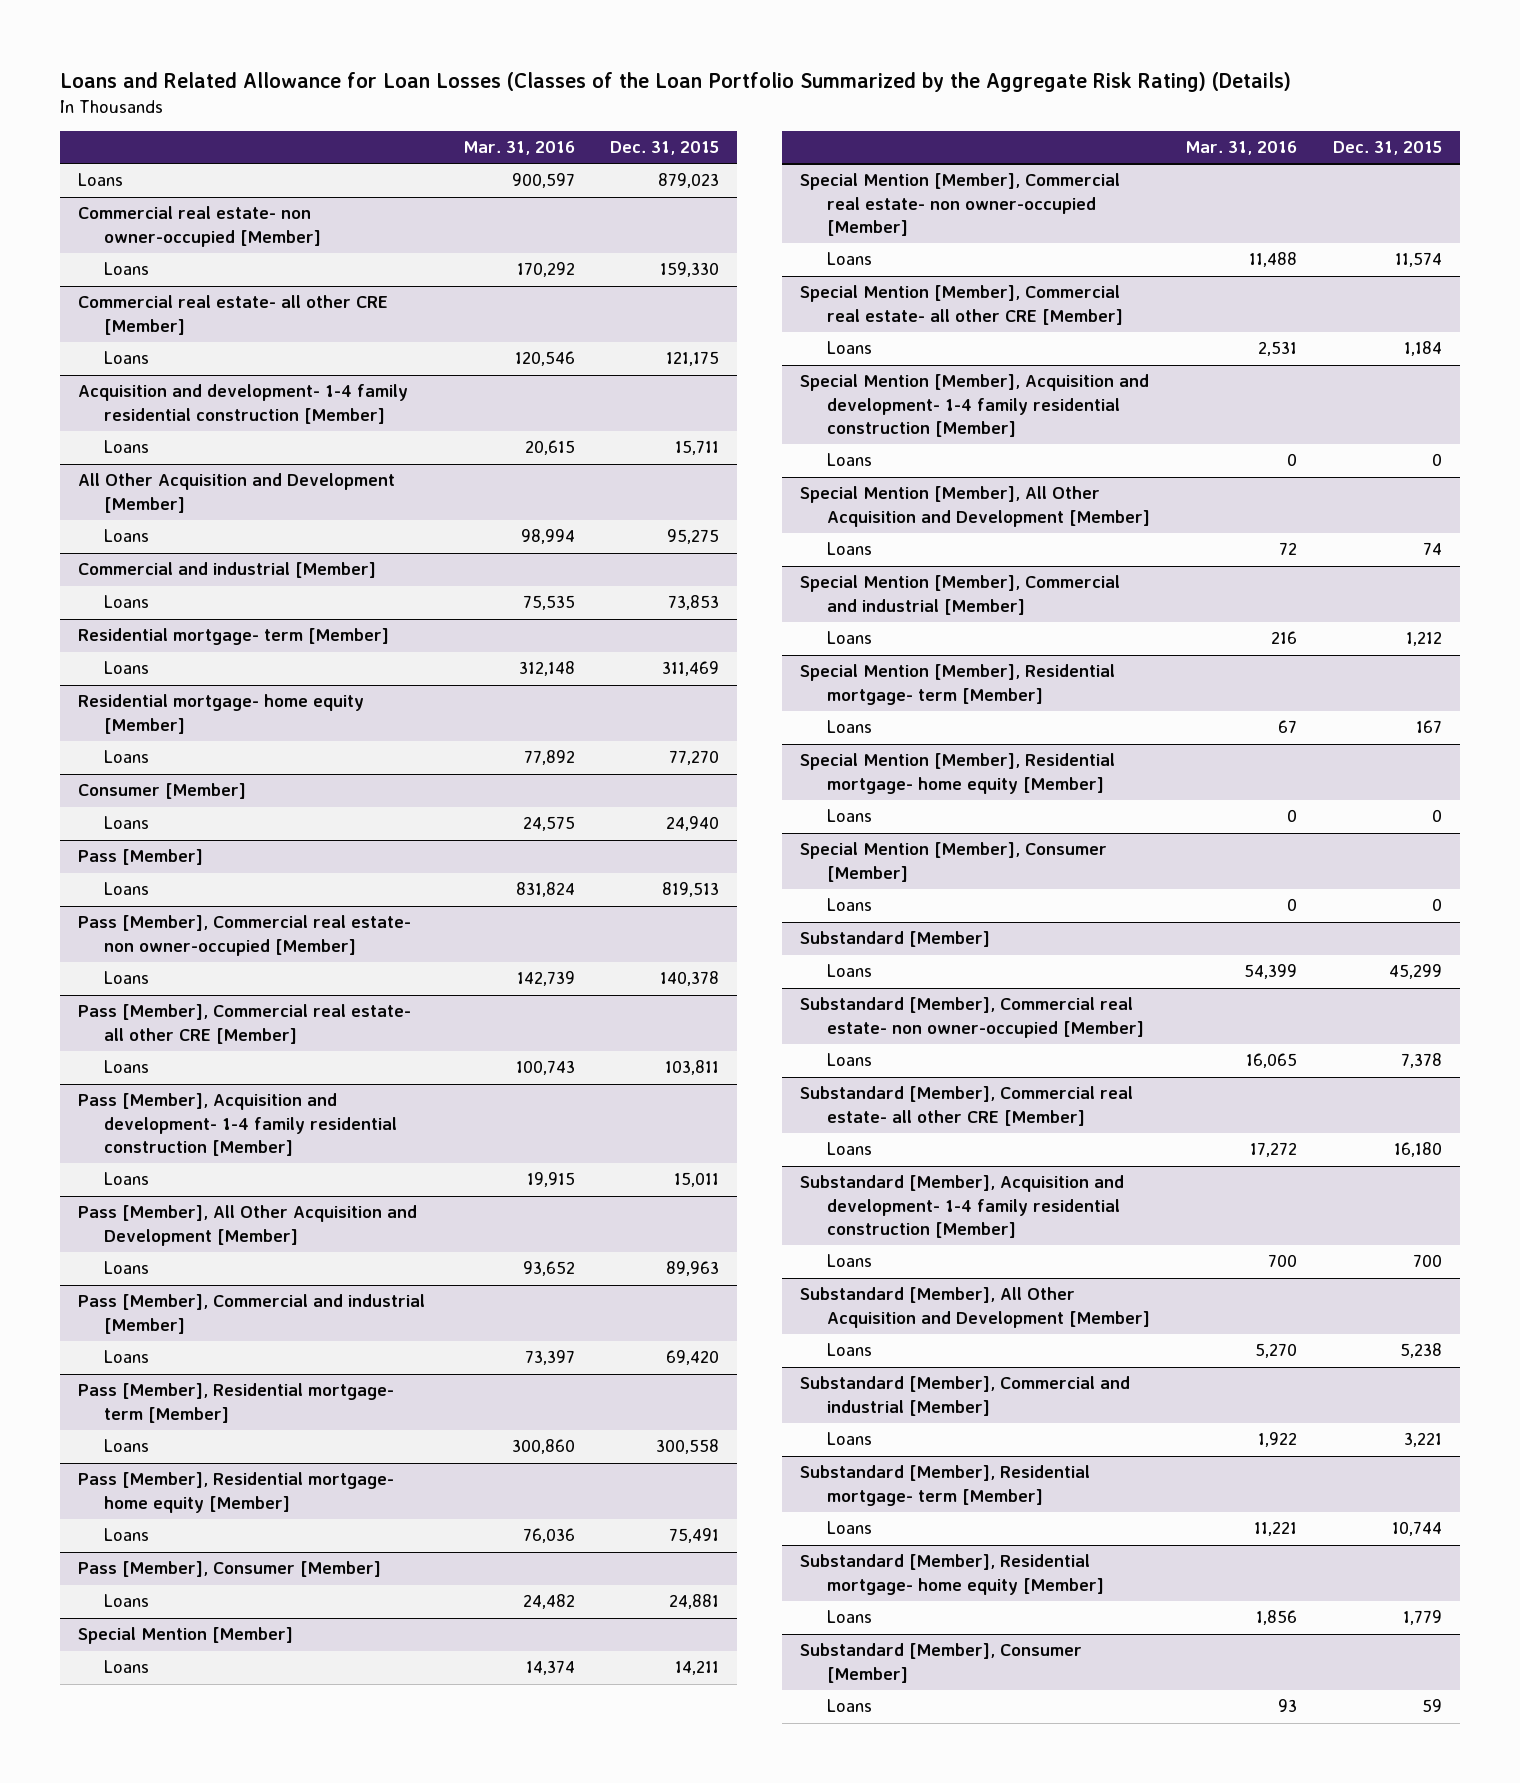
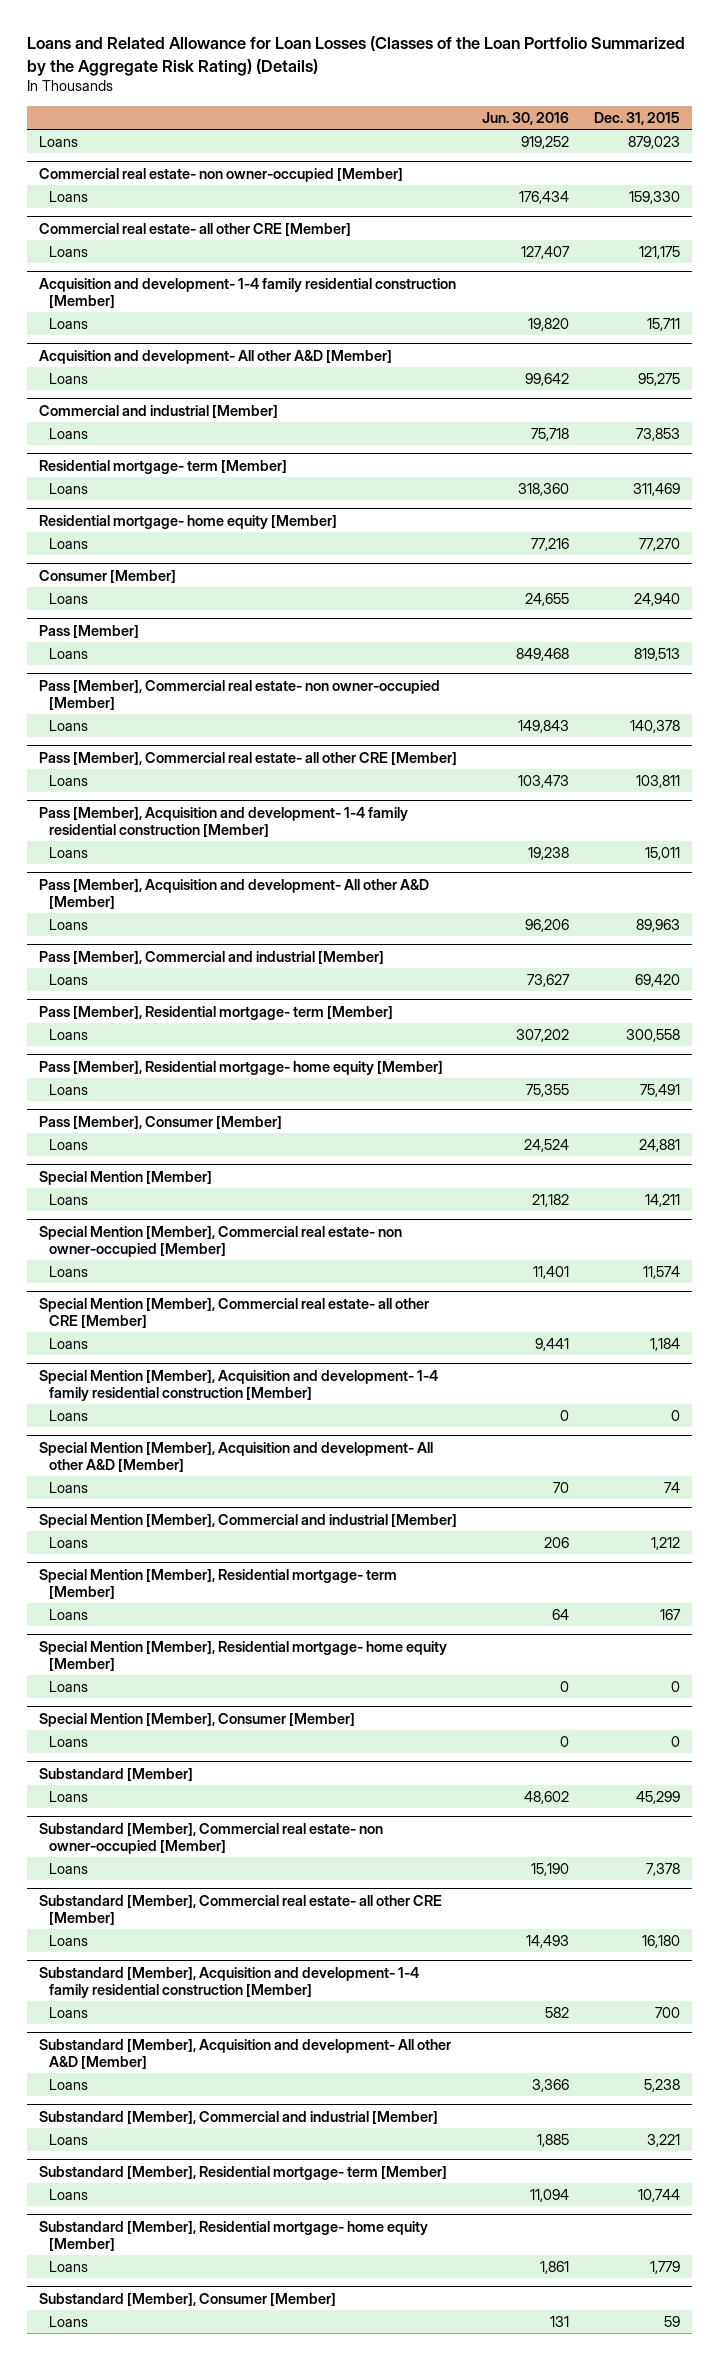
- | Mar. 31, 2016 | Dec. 31, 2015
+ | Jun. 30, 2016 | Dec. 31, 2015
- All Other Acquisition and Development [Member]
+ Acquisition and development- All other A&D [Member]
- Pass [Member], All Other Acquisition and Development [Member]
+ Pass [Member], Acquisition and development- All other A&D [Member]
- Special Mention [Member], All Other Acquisition and Development [Member]
+ Special Mention [Member], Acquisition and development- All other A&D [Member]
- Substandard [Member], All Other Acquisition and Development [Member]
+ Substandard [Member], Acquisition and development- All other A&D [Member]

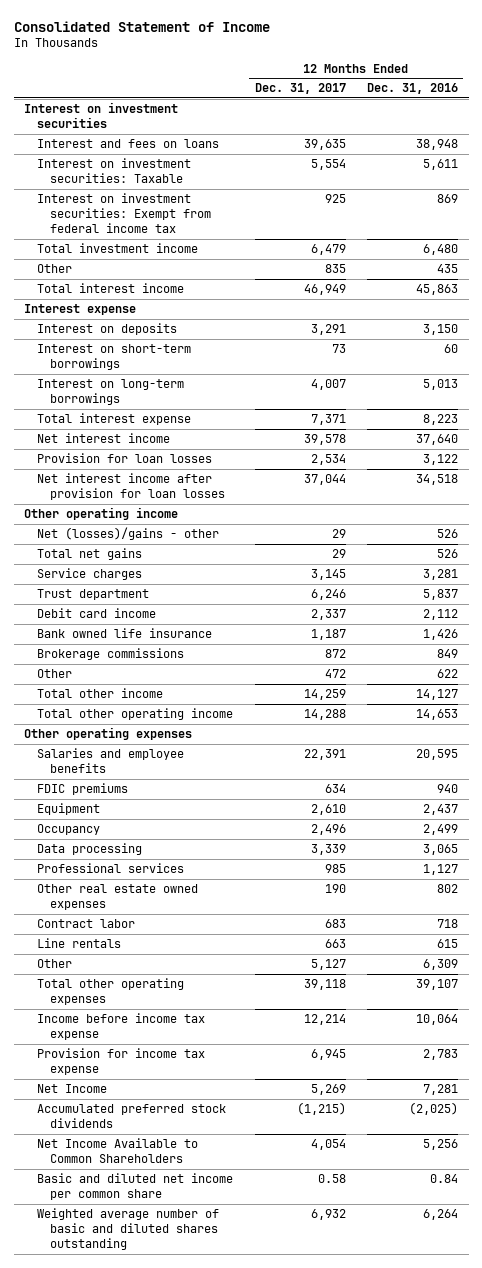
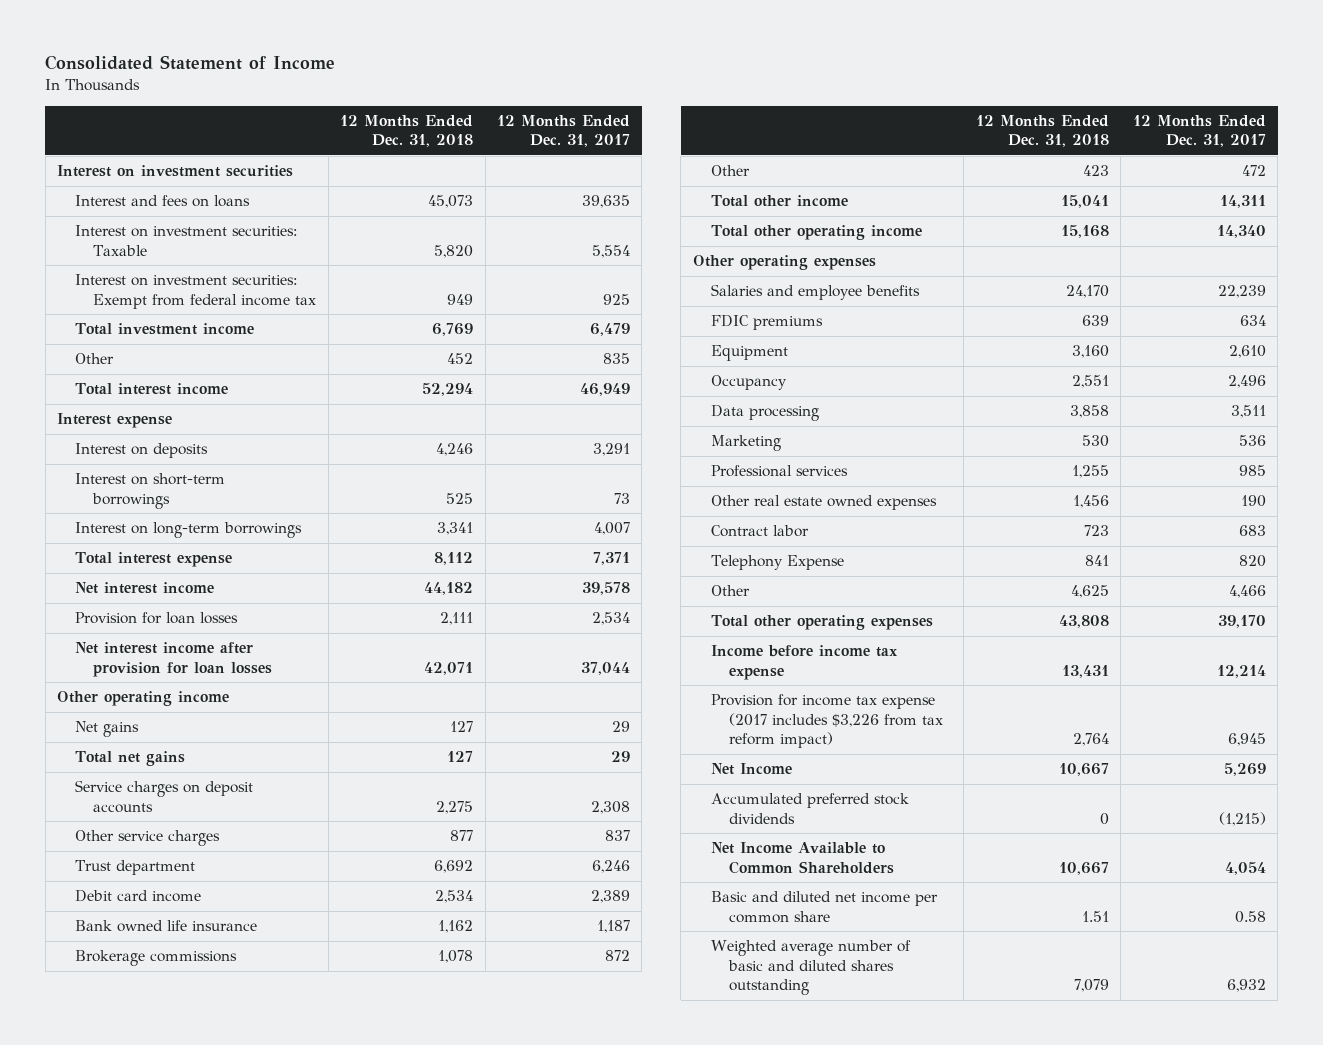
- | 12 Months Ended Dec. 31, 2017 | 12 Months Ended Dec. 31, 2016
+ | 12 Months Ended Dec. 31, 2018 | 12 Months Ended Dec. 31, 2017
- Net (losses)/gains - other | 29 | 526
+ Net gains | 127 | 29
- Service charges | 3,145 | 3,281
+ Service charges on deposit accounts | 2,275 | 2,308
+ Other service charges | 877 | 837
- Debit card income | 2,337 | 2,112
+ Debit card income | 2,534 | 2,389
- Total other income | 14,259 | 14,127
- Total other operating income | 14,288 | 14,653
+ Total other income | 15,041 | 14,311
+ Total other operating income | 15,168 | 14,340
- Salaries and employee benefits | 22,391 | 20,595
+ Salaries and employee benefits | 24,170 | 22,239
- Data processing | 3,339 | 3,065
+ Data processing | 3,858 | 3,511
+ Marketing | 530 | 536
- Line rentals | 663 | 615
- Other | 5,127 | 6,309
- Total other operating expenses | 39,118 | 39,107
+ Telephony Expense | 841 | 820
+ Other | 4,625 | 4,466
+ Total other operating expenses | 43,808 | 39,170
- Provision for income tax expense | 6,945 | 2,783
+ Provision for income tax expense (2017 includes $3,226 from tax reform impact) | 2,764 | 6,945

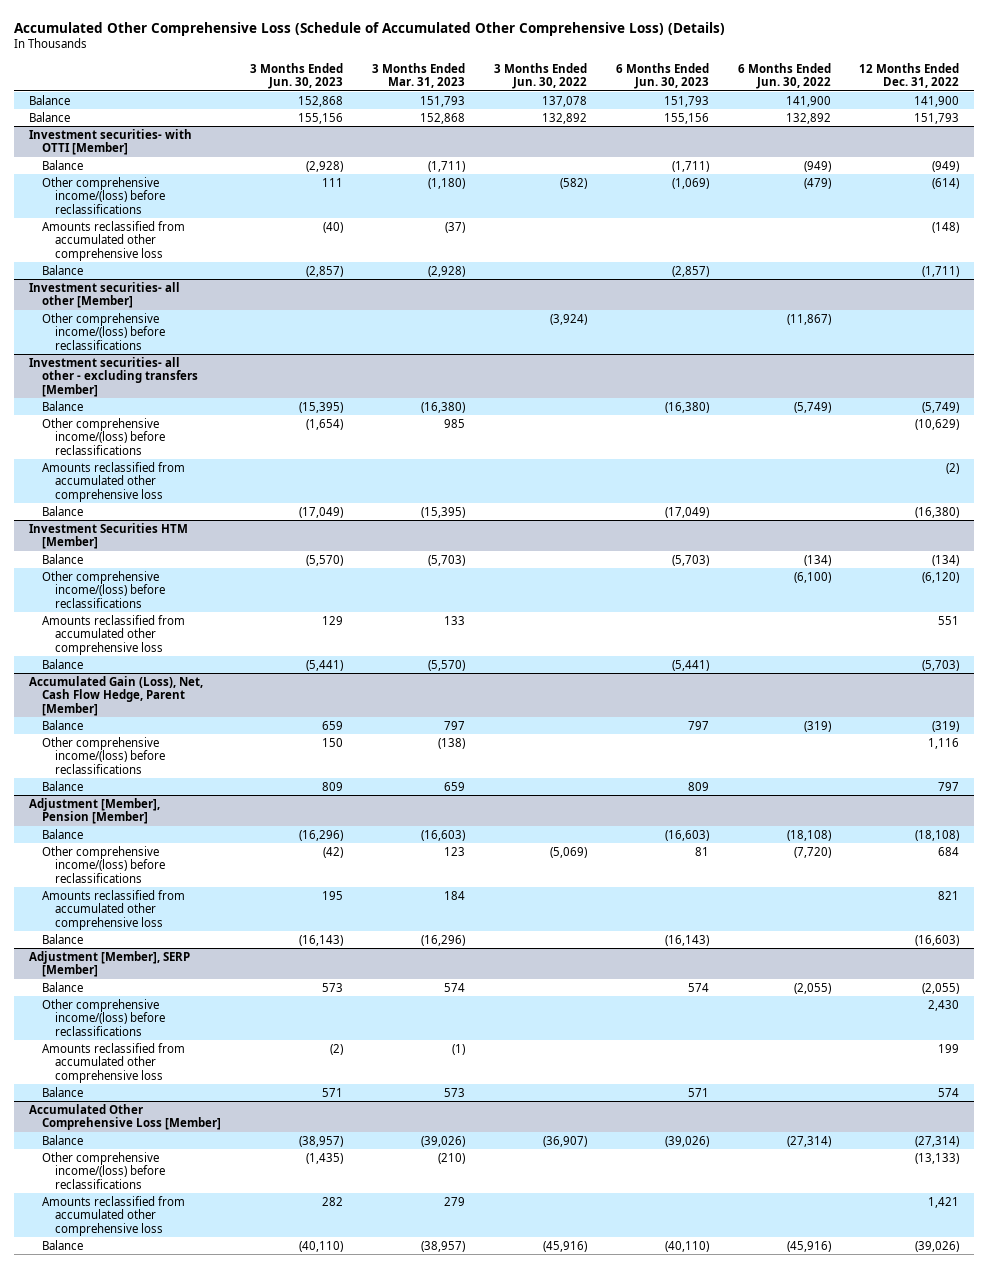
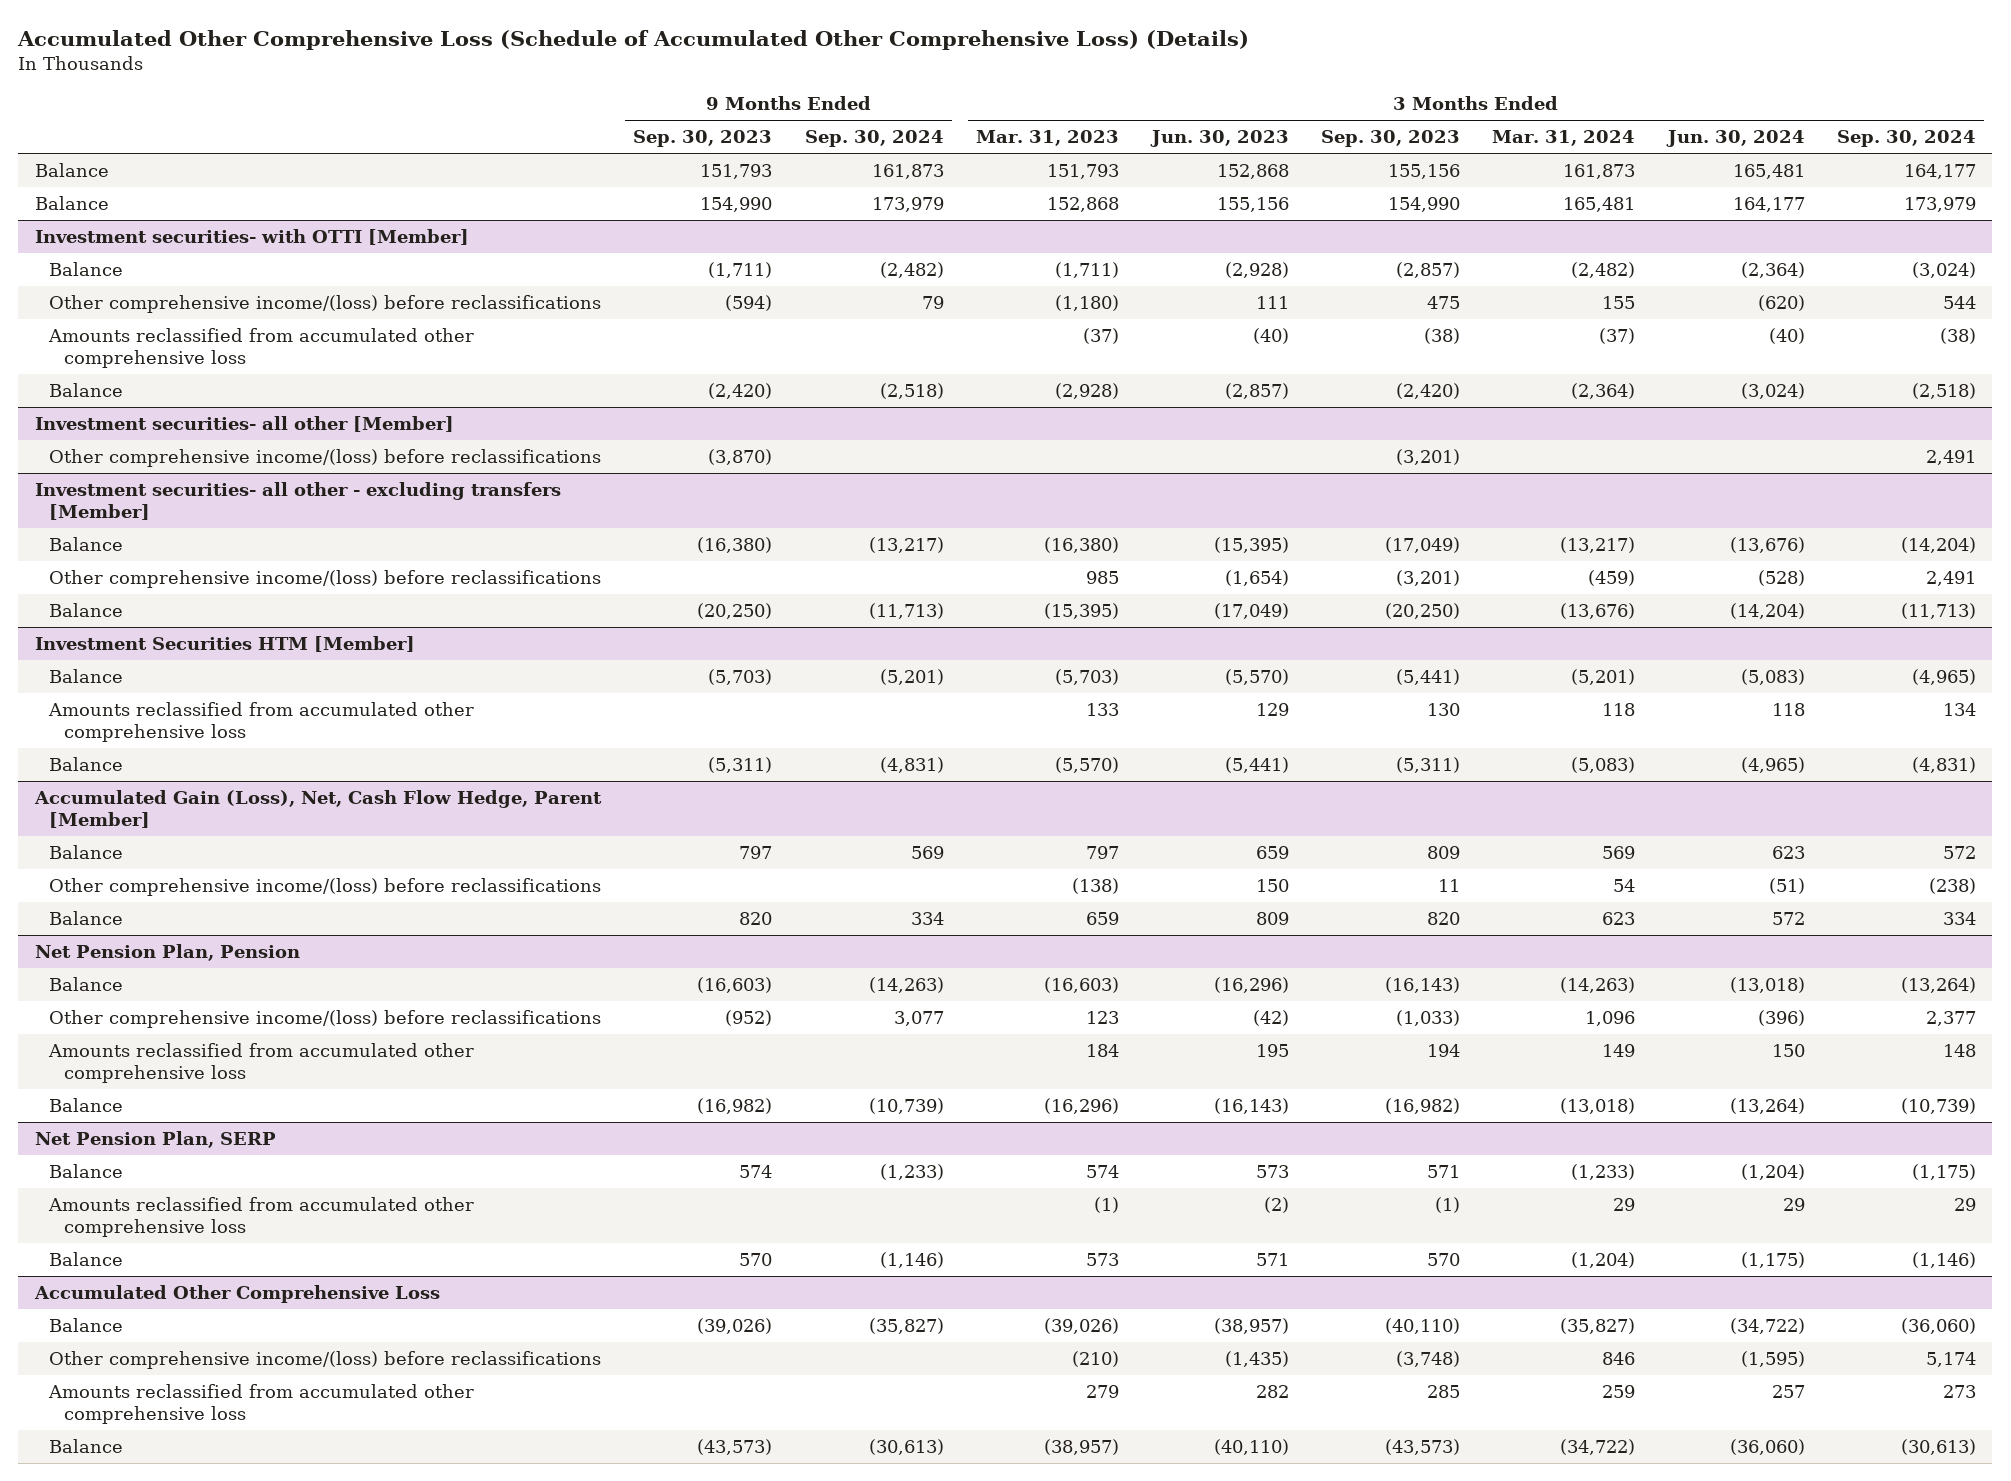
- | 3 Months Ended Jun. 30, 2023 | 3 Months Ended Mar. 31, 2023 | 3 Months Ended Jun. 30, 2022 | 6 Months Ended Jun. 30, 2023 | 6 Months Ended Jun. 30, 2022 | 12 Months Ended Dec. 31, 2022
+ | 9 Months Ended Sep. 30, 2023 | 9 Months Ended Sep. 30, 2024 | 3 Months Ended Mar. 31, 2023 | 3 Months Ended Jun. 30, 2023 | 3 Months Ended Sep. 30, 2023 | 3 Months Ended Mar. 31, 2024 | 3 Months Ended Jun. 30, 2024 | 3 Months Ended Sep. 30, 2024
@ Investment securities- all other - excluding transfers [Member]
- Amounts reclassified from accumulated other comprehensive loss | | | | | | (2)
@ Investment Securities HTM [Member]
- Other comprehensive income/(loss) before reclassifications | | | | | (6,100) | (6,120)
- Adjustment [Member], Pension [Member]
+ Net Pension Plan, Pension
- Adjustment [Member], SERP [Member]
+ Net Pension Plan, SERP
- Other comprehensive income/(loss) before reclassifications | | | | | | 2,430
- Accumulated Other Comprehensive Loss [Member]
+ Accumulated Other Comprehensive Loss

